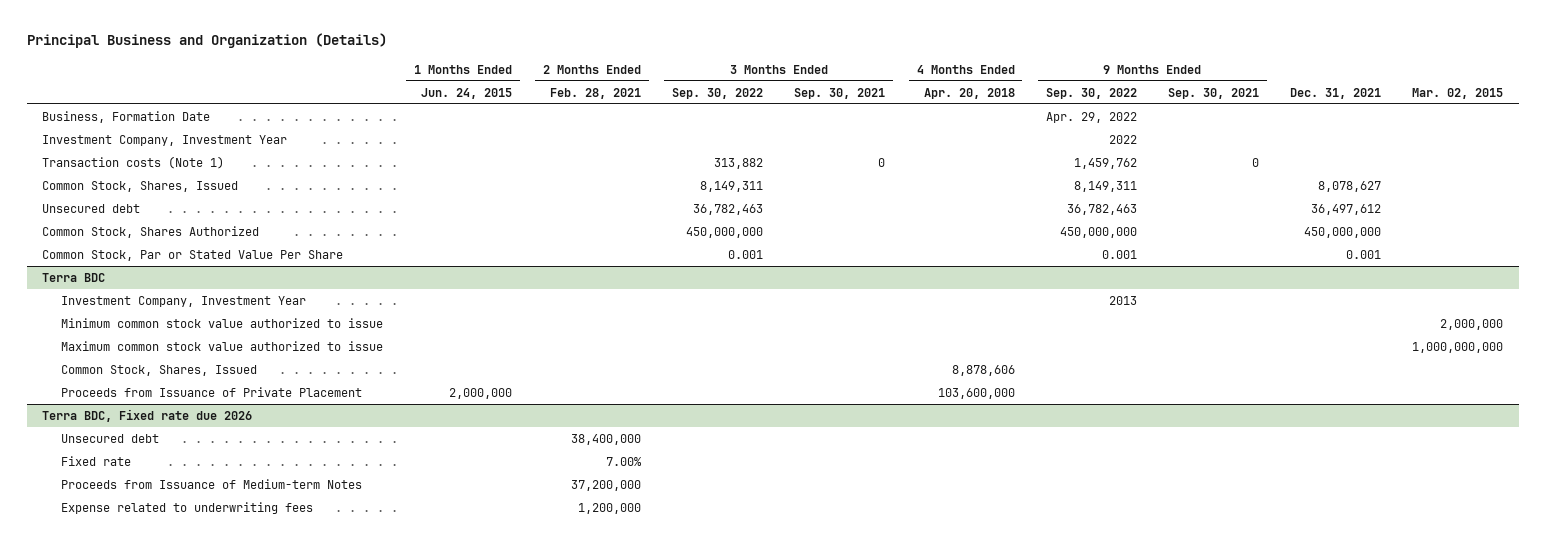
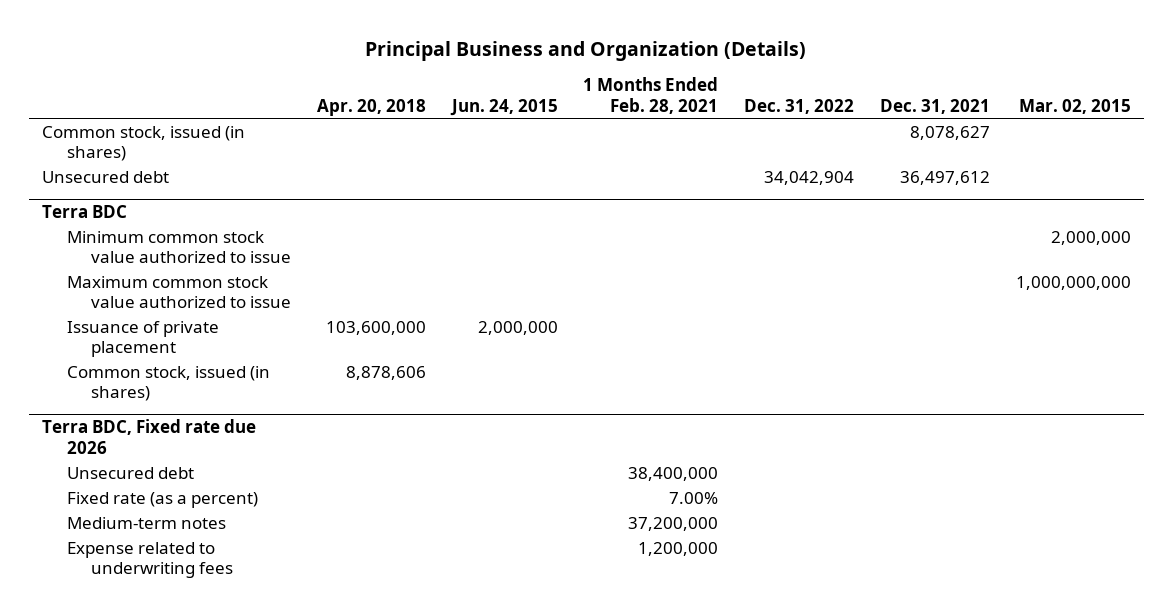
- | 1 Months Ended Jun. 24, 2015 | 2 Months Ended Feb. 28, 2021 | 3 Months Ended Sep. 30, 2022 | 3 Months Ended Sep. 30, 2021 | 4 Months Ended Apr. 20, 2018 | 9 Months Ended Sep. 30, 2022 | 9 Months Ended Sep. 30, 2021 | Dec. 31, 2021 | Mar. 02, 2015
+ | Apr. 20, 2018 | Jun. 24, 2015 | 1 Months Ended Feb. 28, 2021 | Dec. 31, 2022 | Dec. 31, 2021 | Mar. 02, 2015
- Business, Formation Date | | | | | | Apr. 29, 2022 | | |
- Investment Company, Investment Year | | | | | | 2022 | | |
- Transaction costs (Note 1) | | | 313,882 | 0 | | 1,459,762 | 0 | |
- Common Stock, Shares, Issued | | | 8,149,311 | | | 8,149,311 | | 8,078,627 |
+ Common stock, issued (in shares) | | | | | 8,078,627 |
- Common Stock, Shares Authorized | | | 450,000,000 | | | 450,000,000 | | 450,000,000 |
- Common Stock, Par or Stated Value Per Share | | | 0.001 | | | 0.001 | | 0.001 |
@ Terra BDC
- Investment Company, Investment Year | | | | | | 2013 | | |
- Common Stock, Shares, Issued | | | | | 8,878,606 | | | |
- Proceeds from Issuance of Private Placement | 2,000,000 | | | | 103,600,000 | | | |
+ Issuance of private placement | 103,600,000 | 2,000,000 | | | |
+ Common stock, issued (in shares) | 8,878,606 | | | | |
@ Terra BDC, Fixed rate due 2026
- Fixed rate | | 7.00% | | | | | | |
- Proceeds from Issuance of Medium-term Notes | | 37,200,000 | | | | | | |
+ Fixed rate (as a percent) | | | 7.00% | | |
+ Medium-term notes | | | 37,200,000 | | |

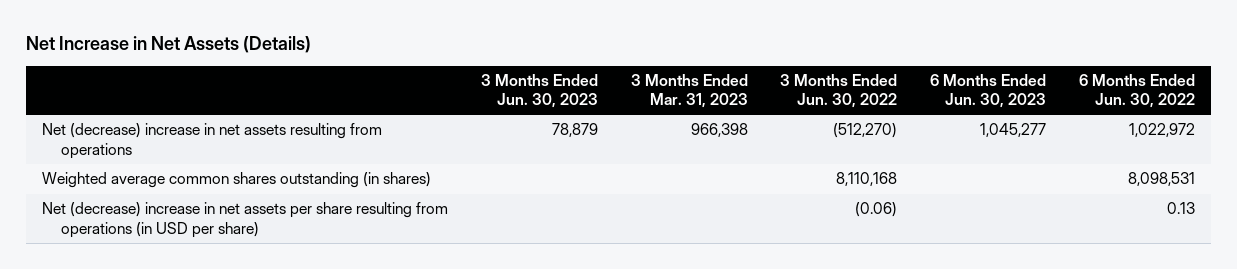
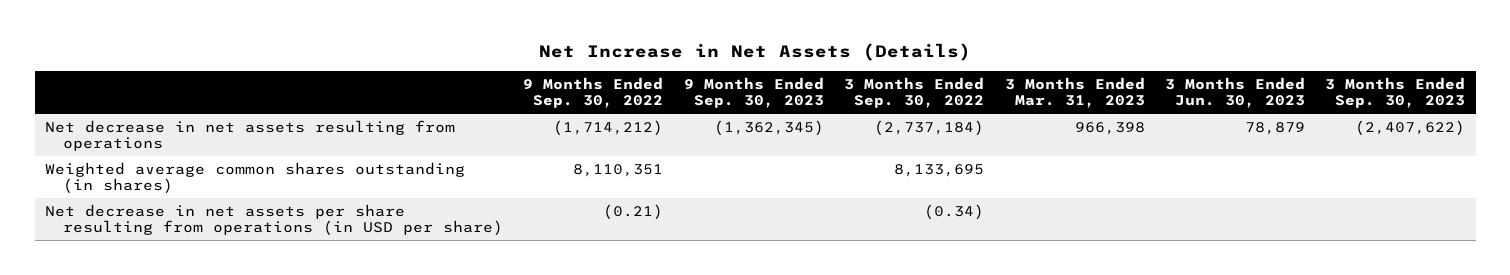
- | 3 Months Ended Jun. 30, 2023 | 3 Months Ended Mar. 31, 2023 | 3 Months Ended Jun. 30, 2022 | 6 Months Ended Jun. 30, 2023 | 6 Months Ended Jun. 30, 2022
+ | 9 Months Ended Sep. 30, 2022 | 9 Months Ended Sep. 30, 2023 | 3 Months Ended Sep. 30, 2022 | 3 Months Ended Mar. 31, 2023 | 3 Months Ended Jun. 30, 2023 | 3 Months Ended Sep. 30, 2023
- Net (decrease) increase in net assets resulting from operations | 78,879 | 966,398 | (512,270) | 1,045,277 | 1,022,972
+ Net decrease in net assets resulting from operations | (1,714,212) | (1,362,345) | (2,737,184) | 966,398 | 78,879 | (2,407,622)
- Net (decrease) increase in net assets per share resulting from operations (in USD per share) | | | (0.06) | | 0.13
+ Net decrease in net assets per share resulting from operations (in USD per share) | (0.21) | | (0.34) | | |

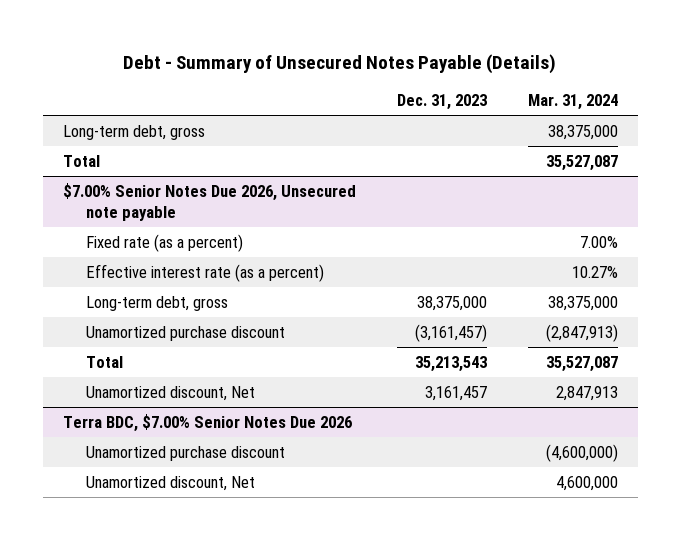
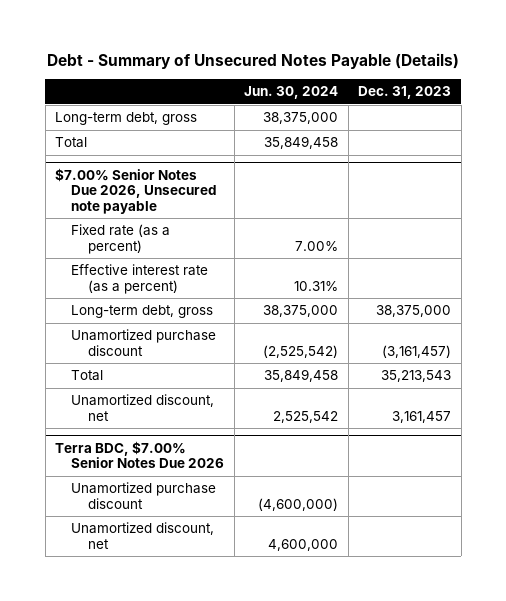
- | Dec. 31, 2023 | Mar. 31, 2024
+ | Jun. 30, 2024 | Dec. 31, 2023
@ $7.00% Senior Notes Due 2026, Unsecured note payable
- Unamortized discount, Net | 3,161,457 | 2,847,913
+ Unamortized discount, net | 2,525,542 | 3,161,457
@ Terra BDC, $7.00% Senior Notes Due 2026
- Unamortized discount, Net | | 4,600,000
+ Unamortized discount, net | 4,600,000 |

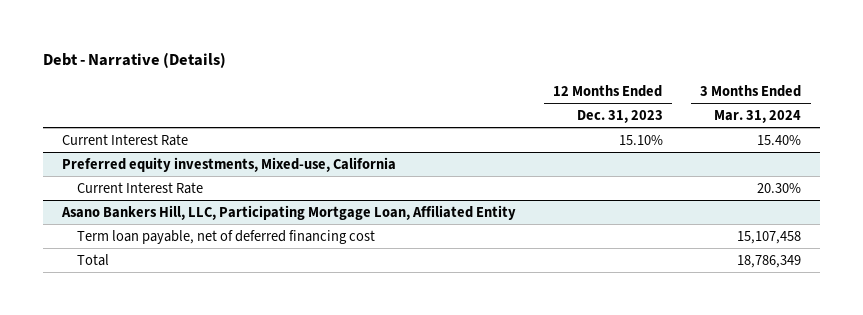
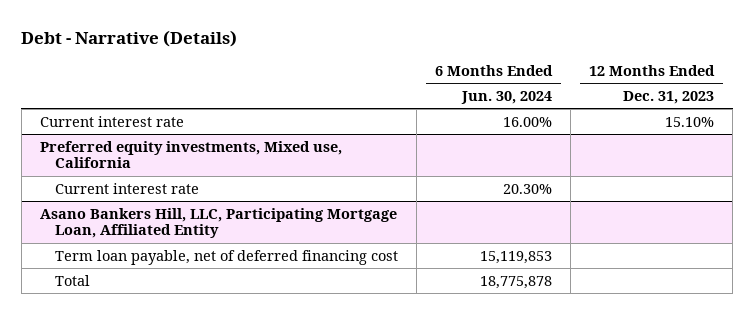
- | 12 Months Ended Dec. 31, 2023 | 3 Months Ended Mar. 31, 2024
+ | 6 Months Ended Jun. 30, 2024 | 12 Months Ended Dec. 31, 2023
- Current Interest Rate | 15.10% | 15.40%
- Preferred equity investments, Mixed-use, California
- Current Interest Rate | | 20.30%
+ Current interest rate | 16.00% | 15.10%
+ Preferred equity investments, Mixed use, California
+ Current interest rate | 20.30% |

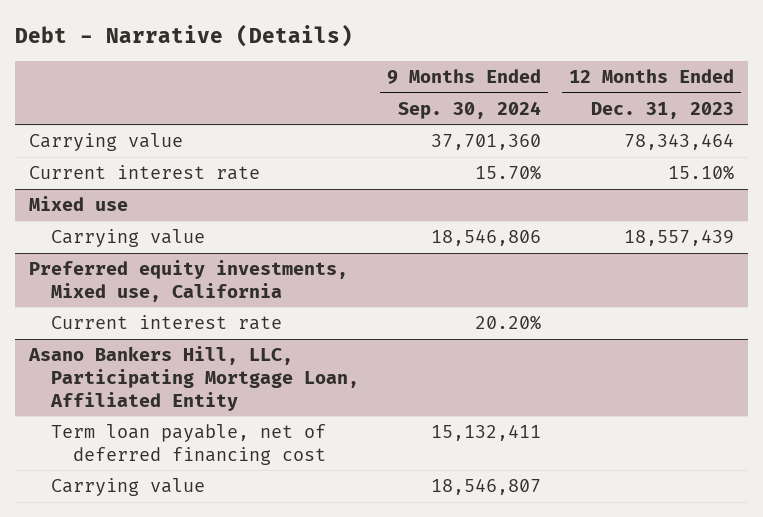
- | 6 Months Ended Jun. 30, 2024 | 12 Months Ended Dec. 31, 2023
+ | 9 Months Ended Sep. 30, 2024 | 12 Months Ended Dec. 31, 2023
+ Carrying value | 37,701,360 | 78,343,464
+ Mixed use
+ Carrying value | 18,546,806 | 18,557,439
@ Asano Bankers Hill, LLC, Participating Mortgage Loan, Affiliated Entity
- Total | 18,775,878 |
+ Carrying value | 18,546,807 |

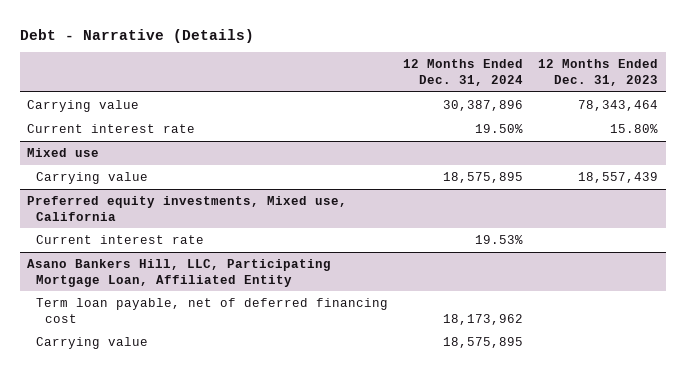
- | 9 Months Ended Sep. 30, 2024 | 12 Months Ended Dec. 31, 2023
+ | 12 Months Ended Dec. 31, 2024 | 12 Months Ended Dec. 31, 2023
- Current interest rate | 15.70% | 15.10%
+ Current interest rate | 19.50% | 15.80%

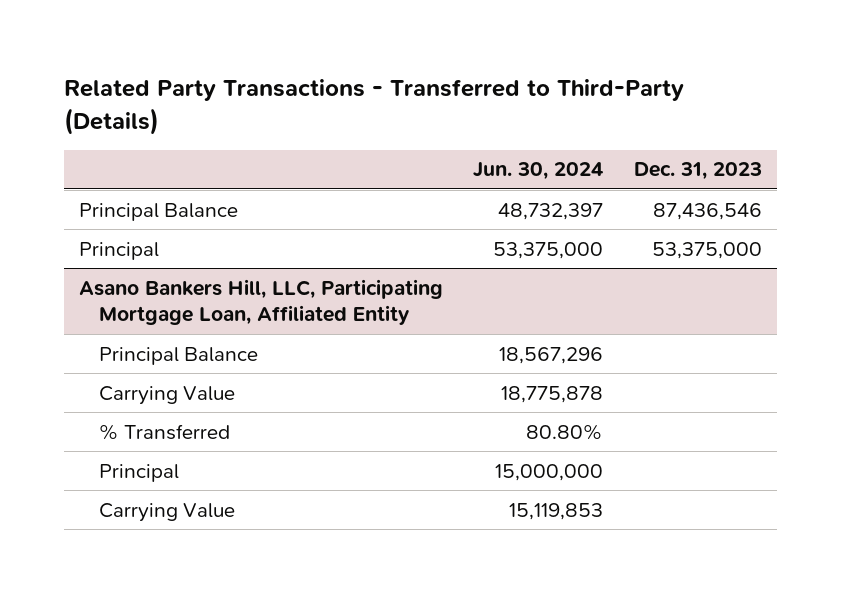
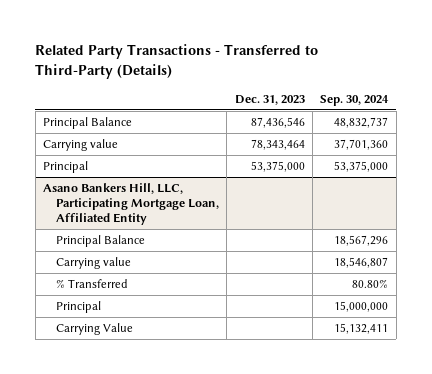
- | Jun. 30, 2024 | Dec. 31, 2023
+ | Dec. 31, 2023 | Sep. 30, 2024
+ Carrying value | 78,343,464 | 37,701,360
@ Asano Bankers Hill, LLC, Participating Mortgage Loan, Affiliated Entity
- Carrying Value | 18,775,878 |
+ Carrying value | | 18,546,807

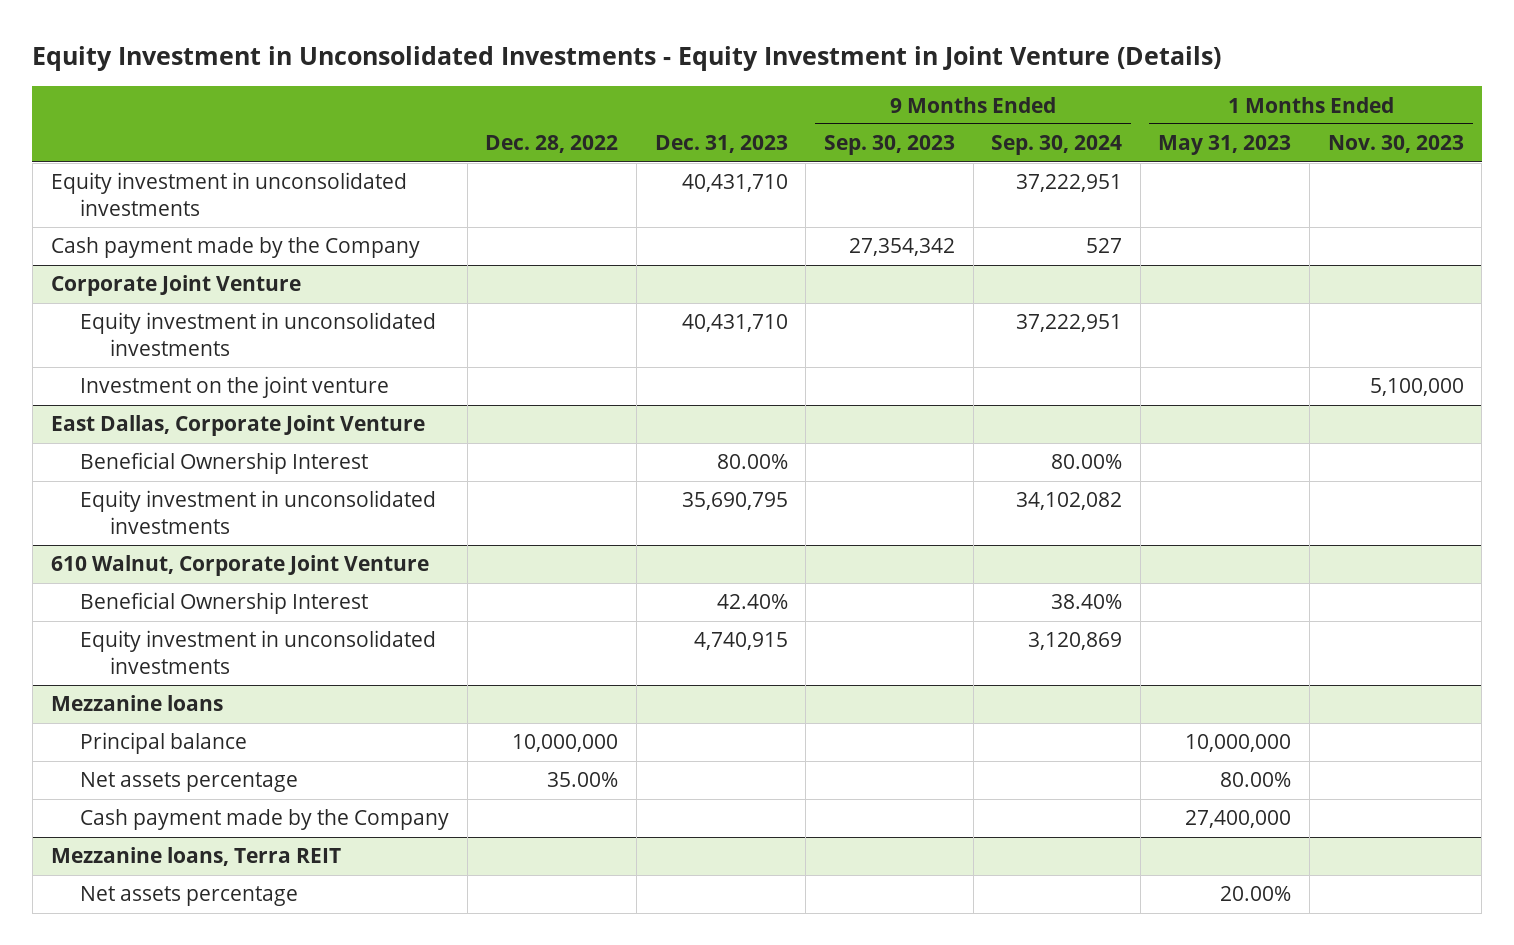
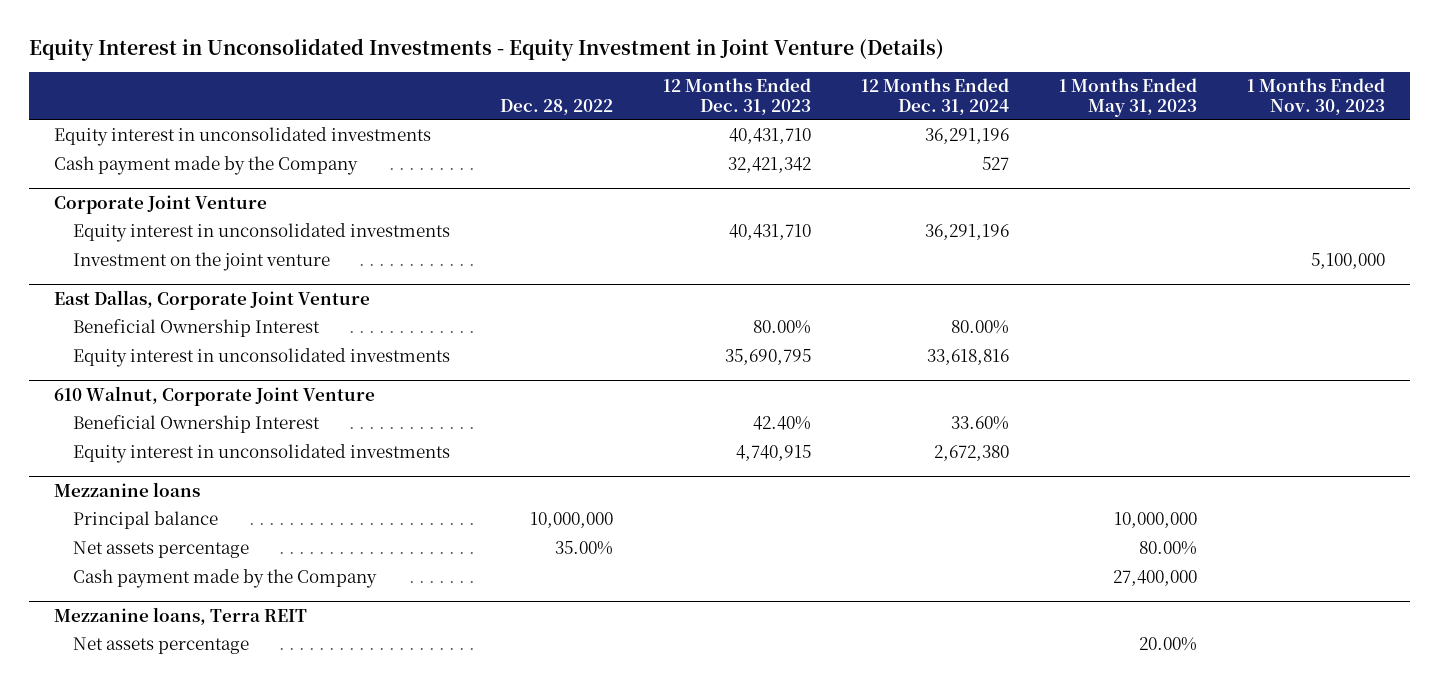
- Equity Investment in Unconsolidated Investments - Equity Investment in Joint Venture (Details)
+ Equity Interest in Unconsolidated Investments - Equity Investment in Joint Venture (Details)
- | Dec. 28, 2022 | Dec. 31, 2023 | 9 Months Ended Sep. 30, 2023 | 9 Months Ended Sep. 30, 2024 | 1 Months Ended May 31, 2023 | 1 Months Ended Nov. 30, 2023
+ | Dec. 28, 2022 | 12 Months Ended Dec. 31, 2023 | 12 Months Ended Dec. 31, 2024 | 1 Months Ended May 31, 2023 | 1 Months Ended Nov. 30, 2023
- Equity investment in unconsolidated investments | | 40,431,710 | | 37,222,951 | |
+ Equity interest in unconsolidated investments | | 40,431,710 | 36,291,196 | |
@ Corporate Joint Venture
- Equity investment in unconsolidated investments | | 40,431,710 | | 37,222,951 | |
+ Equity interest in unconsolidated investments | | 40,431,710 | 36,291,196 | |
@ East Dallas, Corporate Joint Venture
- Equity investment in unconsolidated investments | | 35,690,795 | | 34,102,082 | |
+ Equity interest in unconsolidated investments | | 35,690,795 | 33,618,816 | |
@ 610 Walnut, Corporate Joint Venture
- Equity investment in unconsolidated investments | | 4,740,915 | | 3,120,869 | |
+ Equity interest in unconsolidated investments | | 4,740,915 | 2,672,380 | |

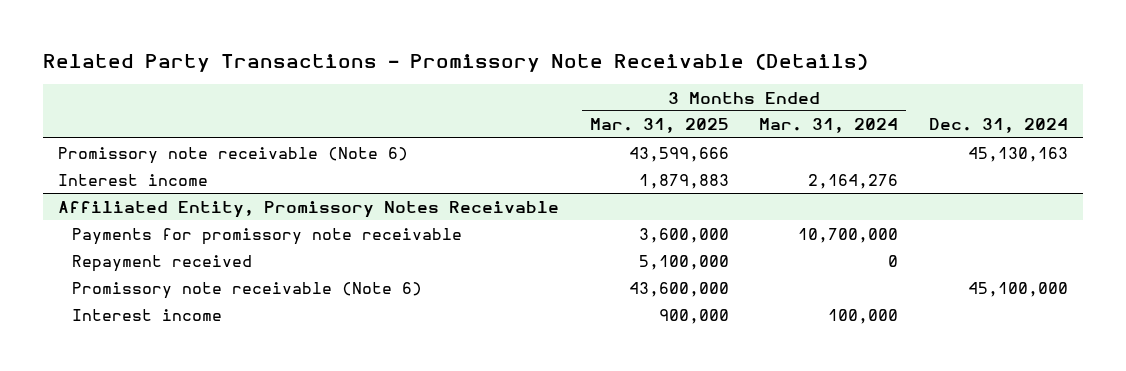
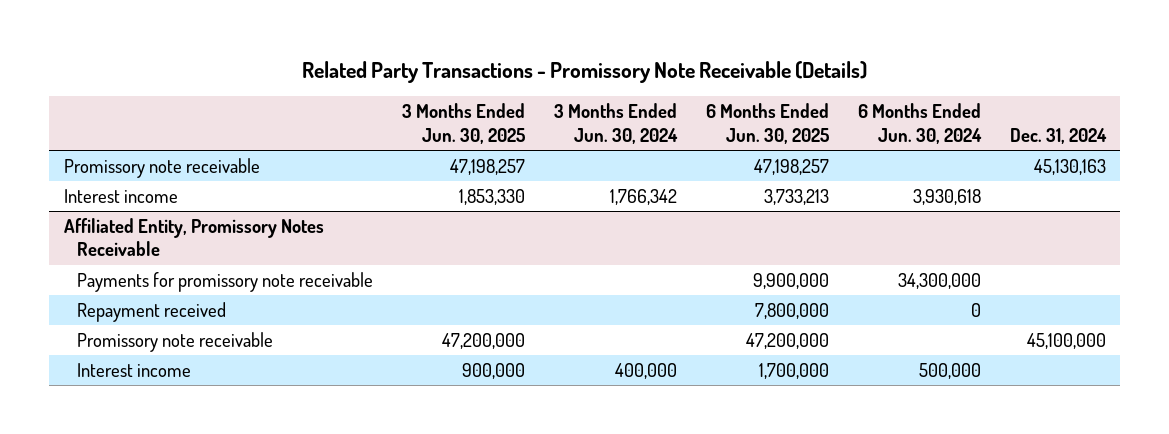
- | 3 Months Ended Mar. 31, 2025 | 3 Months Ended Mar. 31, 2024 | Dec. 31, 2024
+ | 3 Months Ended Jun. 30, 2025 | 3 Months Ended Jun. 30, 2024 | 6 Months Ended Jun. 30, 2025 | 6 Months Ended Jun. 30, 2024 | Dec. 31, 2024
- Promissory note receivable (Note 6) | 43,599,666 | | 45,130,163
+ Promissory note receivable | 47,198,257 | | 47,198,257 | | 45,130,163
@ Affiliated Entity, Promissory Notes Receivable
- Promissory note receivable (Note 6) | 43,600,000 | | 45,100,000
+ Promissory note receivable | 47,200,000 | | 47,200,000 | | 45,100,000

